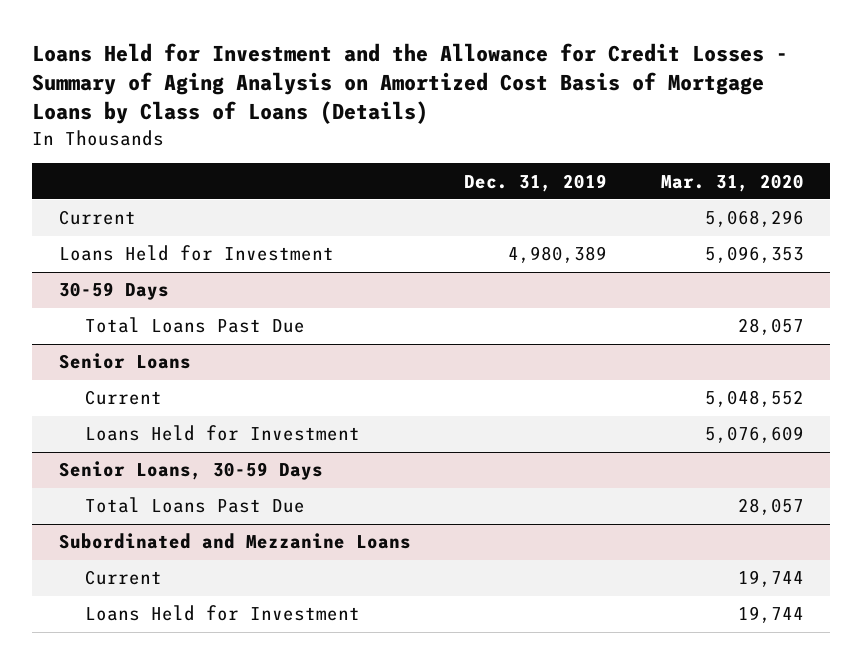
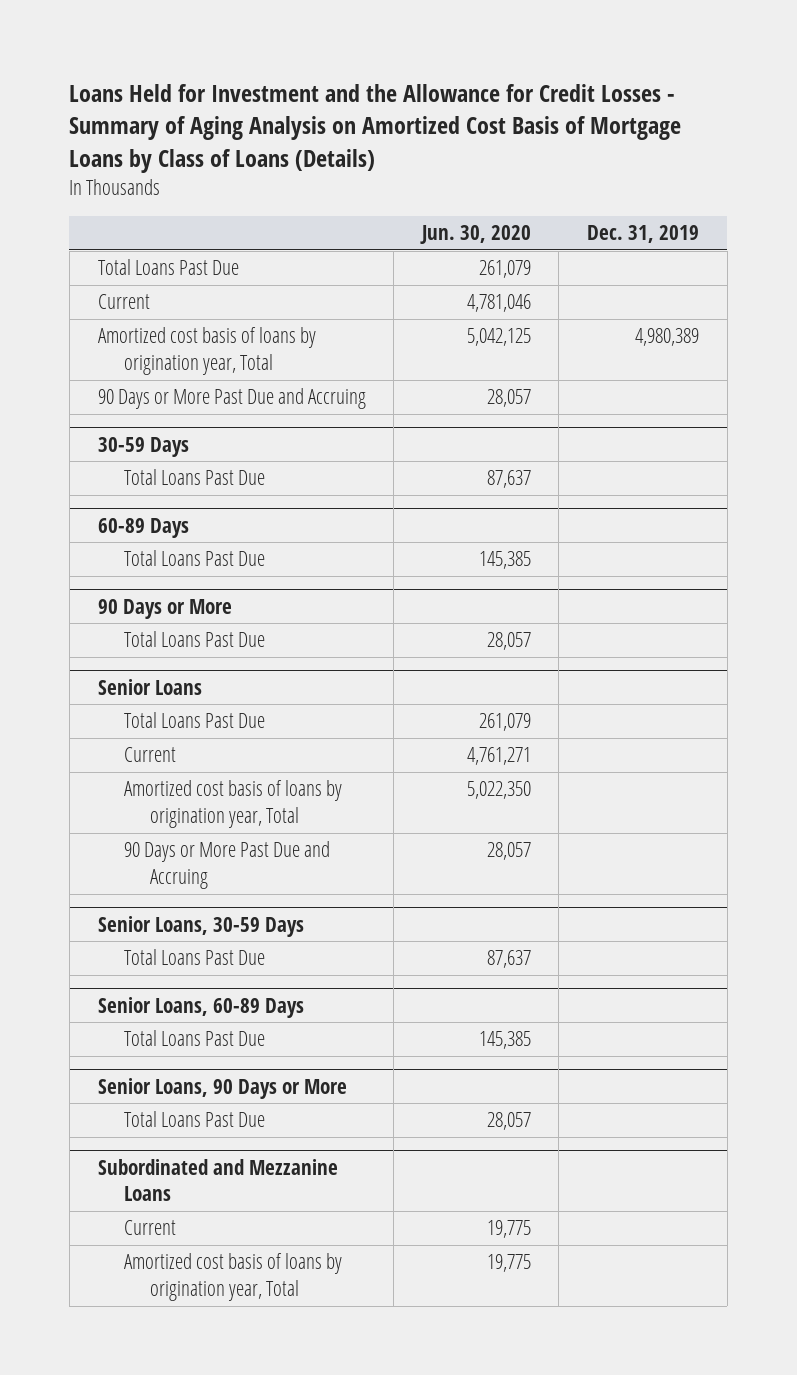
- | Dec. 31, 2019 | Mar. 31, 2020
+ | Jun. 30, 2020 | Dec. 31, 2019
+ Total Loans Past Due | 261,079 |
- Loans Held for Investment | 4,980,389 | 5,096,353
+ Amortized cost basis of loans by origination year, Total | 5,042,125 | 4,980,389
+ 90 Days or More Past Due and Accruing | 28,057 |
+ 60-89 Days
+ Total Loans Past Due | 145,385 |
+ 90 Days or More
+ Total Loans Past Due | 28,057 |
@ Senior Loans
+ Total Loans Past Due | 261,079 |
- Loans Held for Investment | | 5,076,609
+ Amortized cost basis of loans by origination year, Total | 5,022,350 |
+ 90 Days or More Past Due and Accruing | 28,057 |
+ Senior Loans, 60-89 Days
+ Total Loans Past Due | 145,385 |
+ Senior Loans, 90 Days or More
+ Total Loans Past Due | 28,057 |
@ Subordinated and Mezzanine Loans
- Loans Held for Investment | | 19,744
+ Amortized cost basis of loans by origination year, Total | 19,775 |

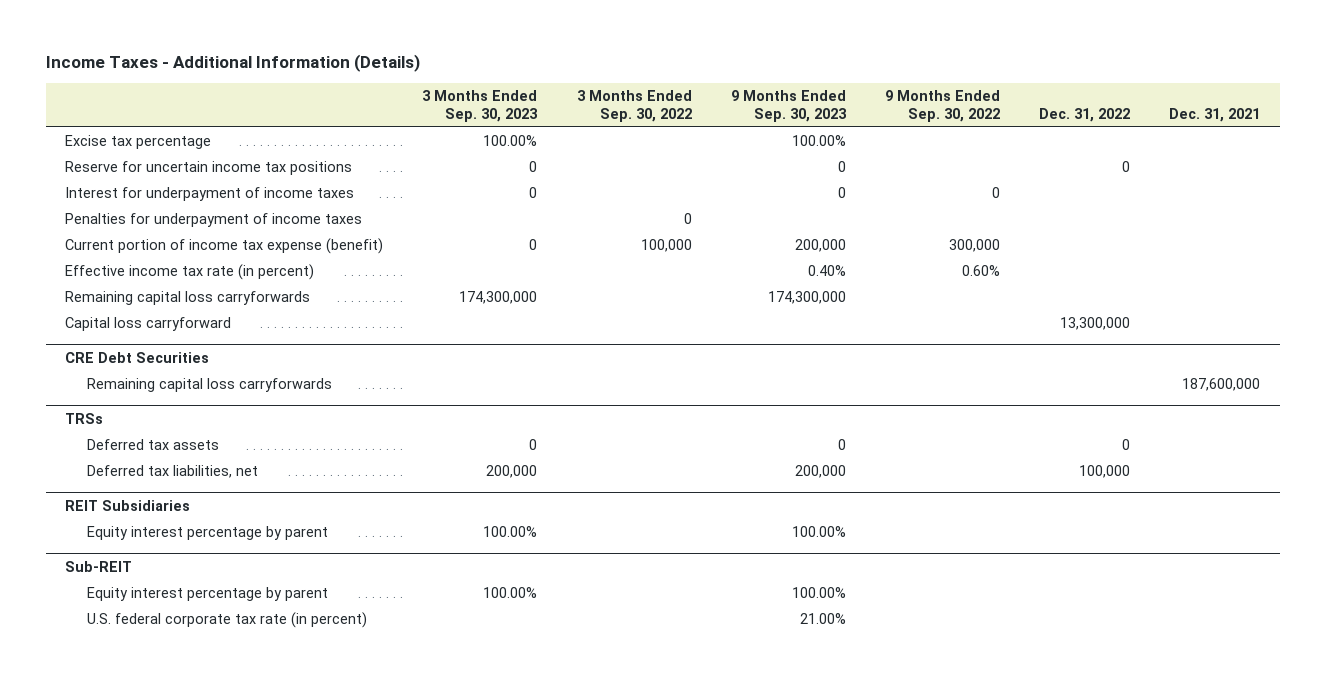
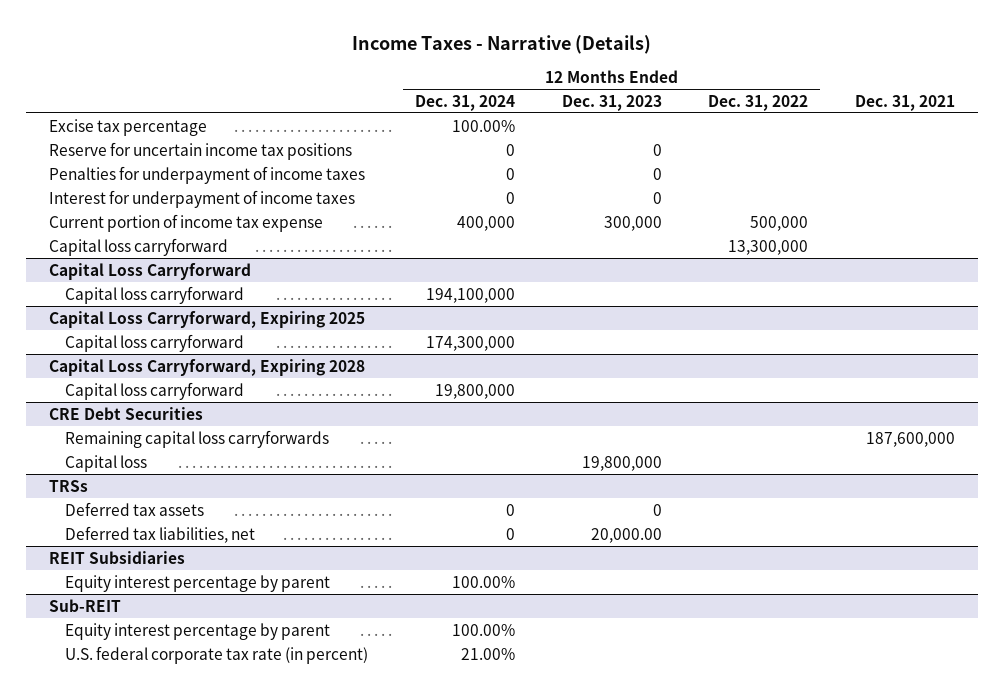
- Income Taxes - Additional Information (Details)
+ Income Taxes - Narrative (Details)
- | 3 Months Ended Sep. 30, 2023 | 3 Months Ended Sep. 30, 2022 | 9 Months Ended Sep. 30, 2023 | 9 Months Ended Sep. 30, 2022 | Dec. 31, 2022 | Dec. 31, 2021
+ | 12 Months Ended Dec. 31, 2024 | 12 Months Ended Dec. 31, 2023 | 12 Months Ended Dec. 31, 2022 | Dec. 31, 2021
- Current portion of income tax expense (benefit) | 0 | 100,000 | 200,000 | 300,000 | |
- Effective income tax rate (in percent) | | | 0.40% | 0.60% | |
- Remaining capital loss carryforwards | 174,300,000 | | 174,300,000 | | |
moved down: Interest for underpayment of income taxes | 0 | 0 | |
+ Current portion of income tax expense | 400,000 | 300,000 | 500,000 |
+ Capital Loss Carryforward
+ Capital loss carryforward | 194,100,000 | | |
+ Capital Loss Carryforward, Expiring 2025
+ Capital loss carryforward | 174,300,000 | | |
+ Capital Loss Carryforward, Expiring 2028
+ Capital loss carryforward | 19,800,000 | | |
@ CRE Debt Securities
+ Capital loss | | 19,800,000 | |

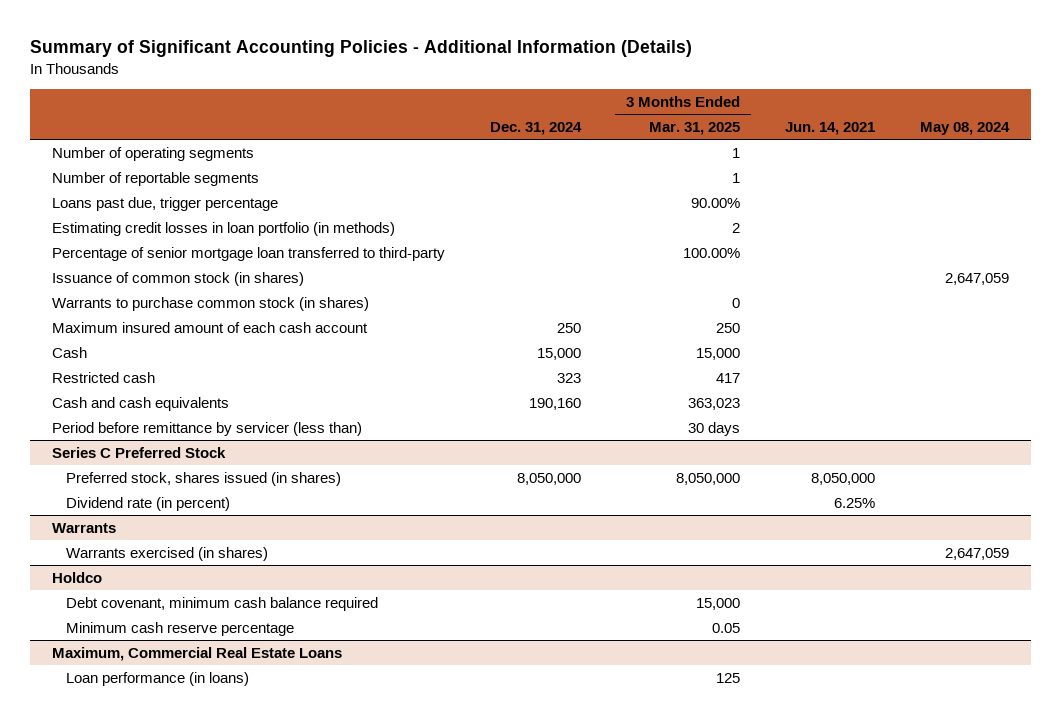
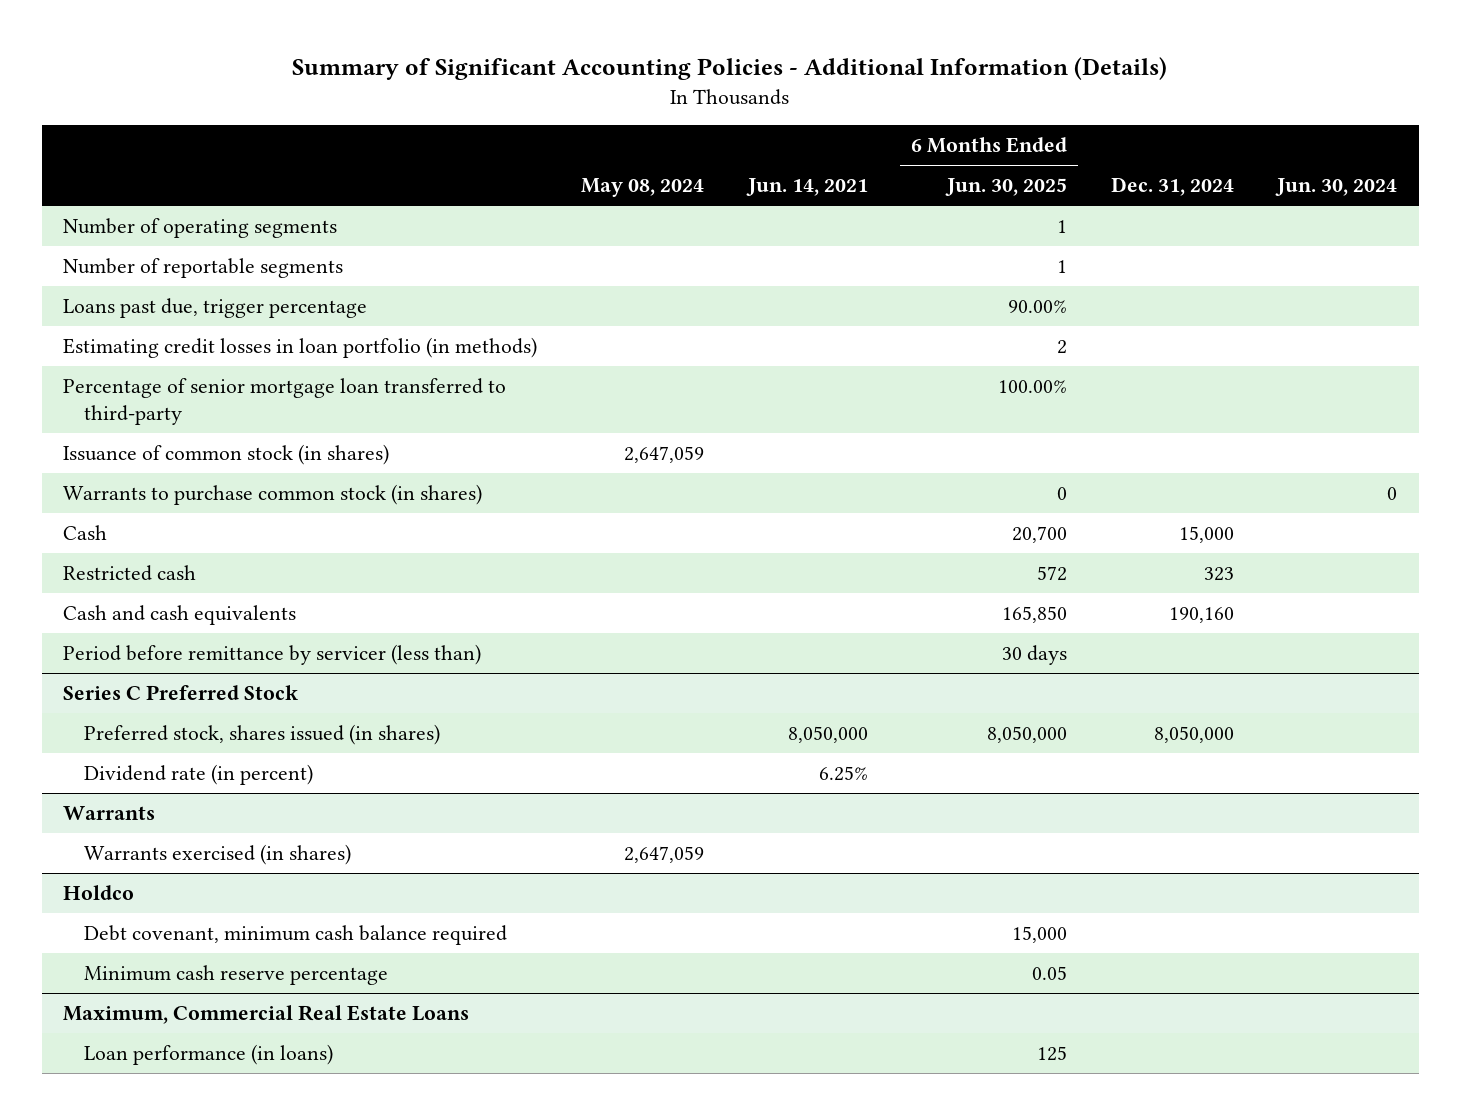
- | Dec. 31, 2024 | 3 Months Ended Mar. 31, 2025 | Jun. 14, 2021 | May 08, 2024
+ | May 08, 2024 | Jun. 14, 2021 | 6 Months Ended Jun. 30, 2025 | Dec. 31, 2024 | Jun. 30, 2024
- Maximum insured amount of each cash account | 250 | 250 | |

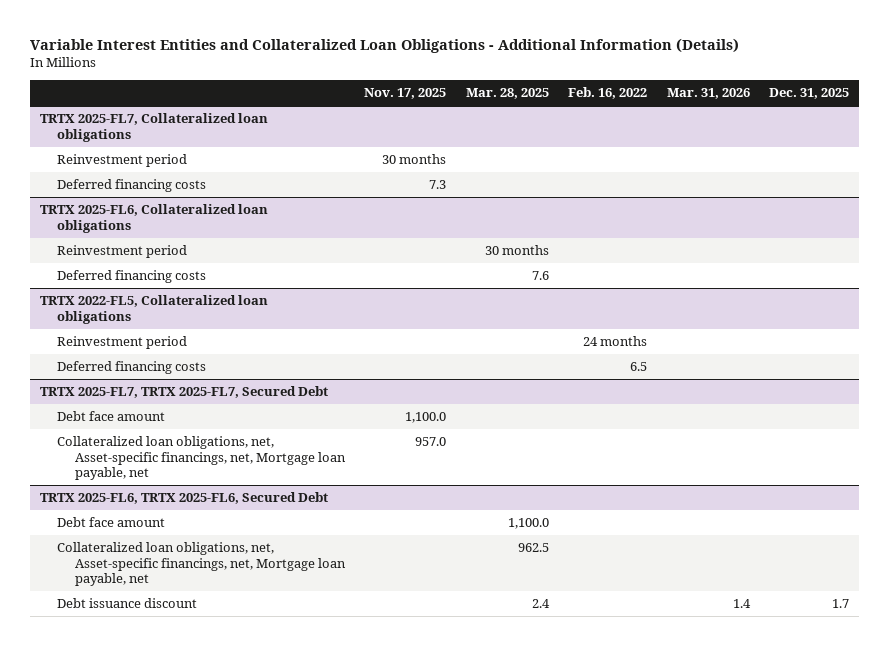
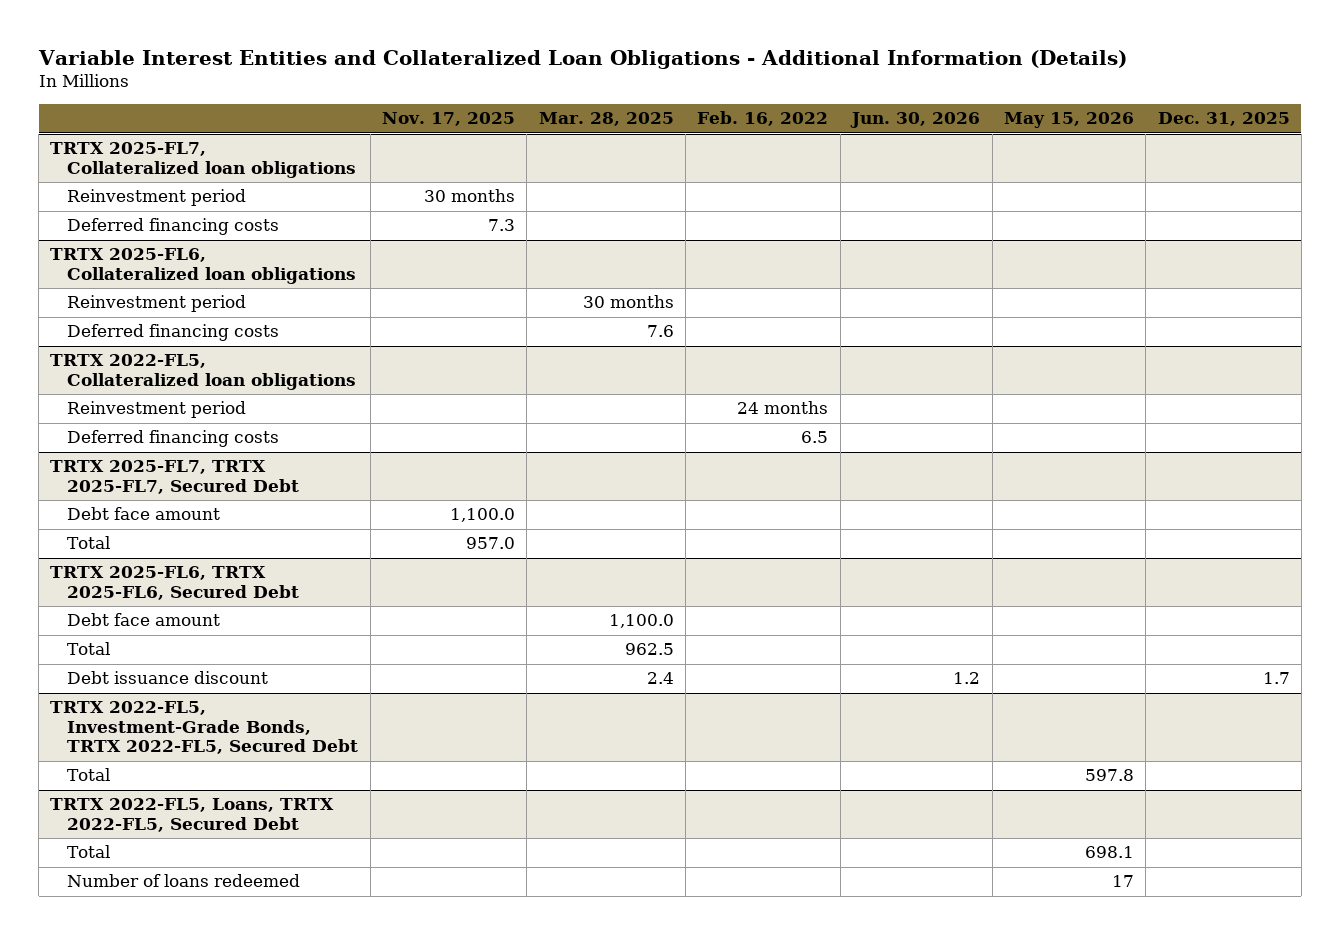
- | Nov. 17, 2025 | Mar. 28, 2025 | Feb. 16, 2022 | Mar. 31, 2026 | Dec. 31, 2025
+ | Nov. 17, 2025 | Mar. 28, 2025 | Feb. 16, 2022 | Jun. 30, 2026 | May 15, 2026 | Dec. 31, 2025
@ TRTX 2025-FL7, TRTX 2025-FL7, Secured Debt
- Collateralized loan obligations, net, Asset-specific financings, net, Mortgage loan payable, net | 957.0 | | | |
+ Total | 957.0 | | | | |
@ TRTX 2025-FL6, TRTX 2025-FL6, Secured Debt
- Collateralized loan obligations, net, Asset-specific financings, net, Mortgage loan payable, net | | 962.5 | | |
+ Total | | 962.5 | | | |
+ TRTX 2022-FL5, Investment-Grade Bonds, TRTX 2022-FL5, Secured Debt
+ Total | | | | | 597.8 |
+ TRTX 2022-FL5, Loans, TRTX 2022-FL5, Secured Debt
+ Total | | | | | 698.1 |
+ Number of loans redeemed | | | | | 17 |

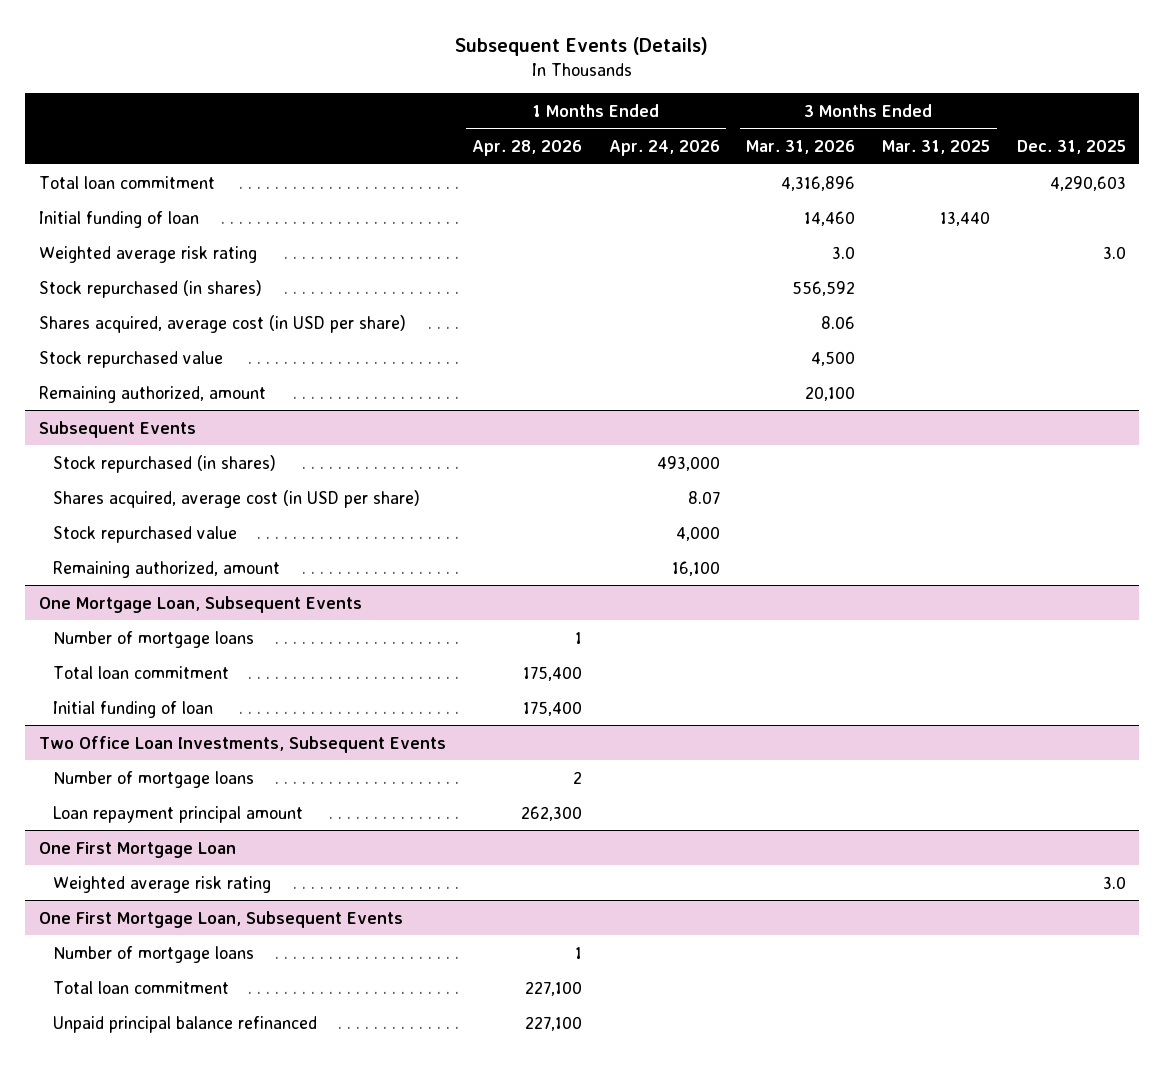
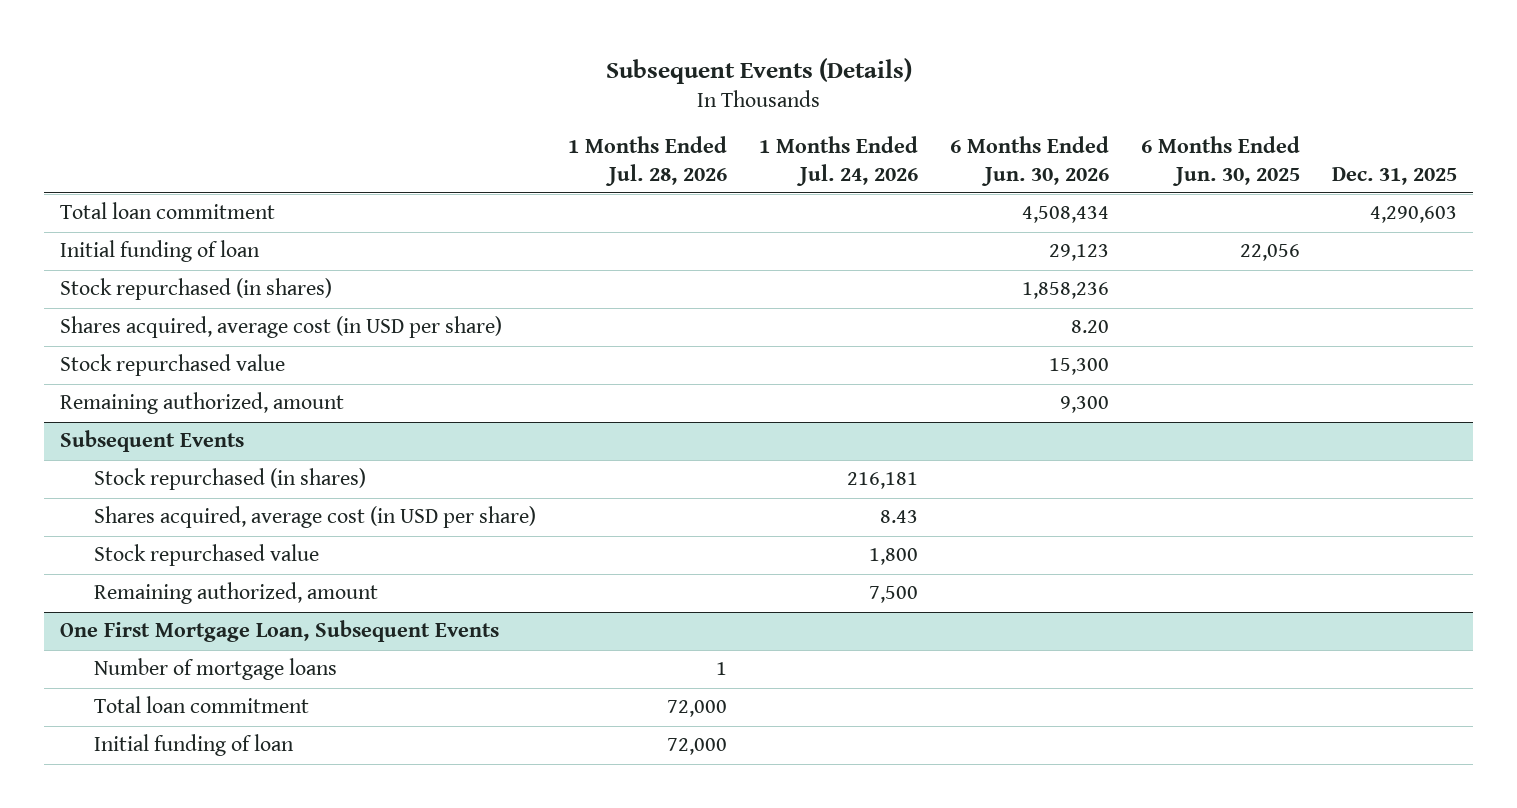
- | 1 Months Ended Apr. 28, 2026 | 1 Months Ended Apr. 24, 2026 | 3 Months Ended Mar. 31, 2026 | 3 Months Ended Mar. 31, 2025 | Dec. 31, 2025
+ | 1 Months Ended Jul. 28, 2026 | 1 Months Ended Jul. 24, 2026 | 6 Months Ended Jun. 30, 2026 | 6 Months Ended Jun. 30, 2025 | Dec. 31, 2025
- Weighted average risk rating | | | 3.0 | | 3.0
- One Mortgage Loan, Subsequent Events
- Number of mortgage loans | 1 | | | |
- Total loan commitment | 175,400 | | | |
- Initial funding of loan | 175,400 | | | |
- Two Office Loan Investments, Subsequent Events
- Number of mortgage loans | 2 | | | |
- Loan repayment principal amount | 262,300 | | | |
- One First Mortgage Loan
- Weighted average risk rating | | | | | 3.0
@ One First Mortgage Loan, Subsequent Events
- Unpaid principal balance refinanced | 227,100 | | | |
+ Initial funding of loan | 72,000 | | | |

